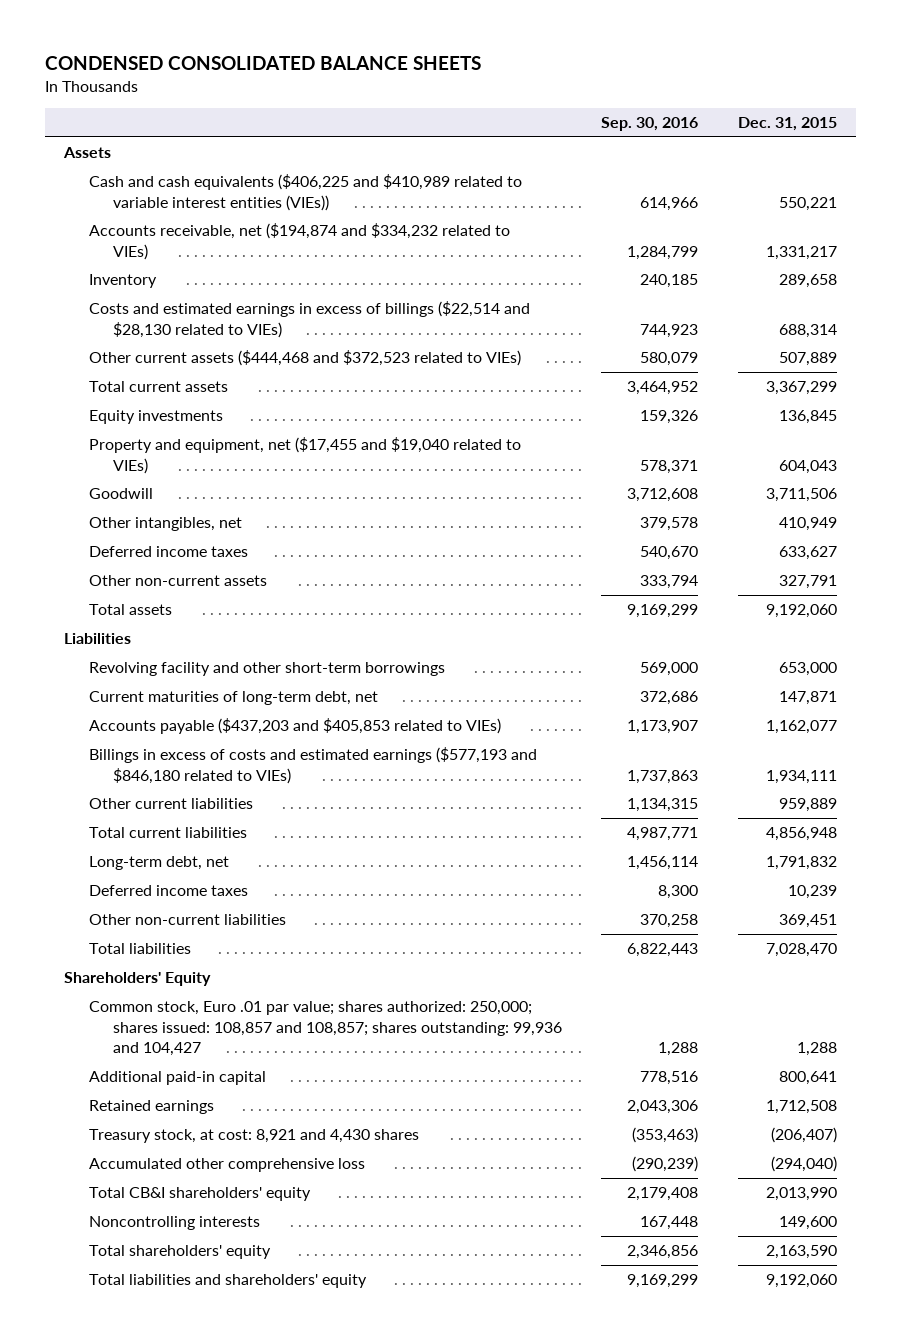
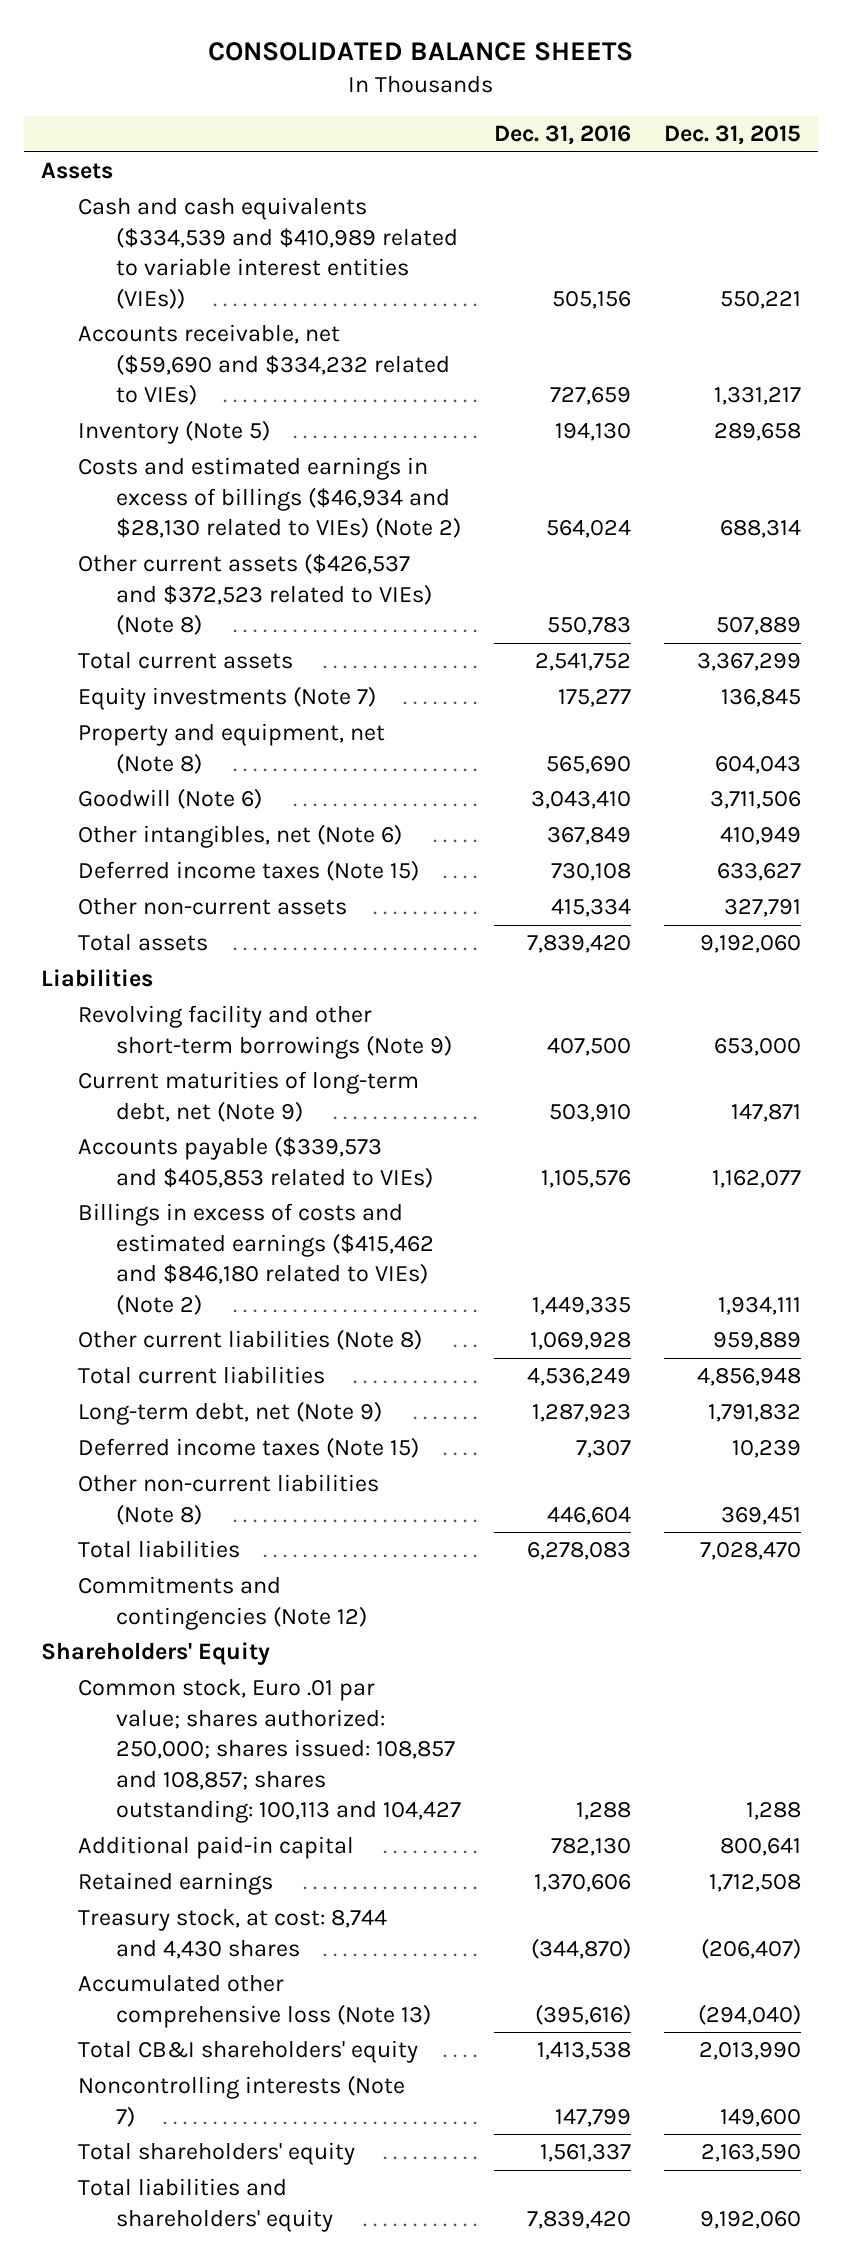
- CONDENSED CONSOLIDATED BALANCE SHEETS
+ CONSOLIDATED BALANCE SHEETS
- | Sep. 30, 2016 | Dec. 31, 2015
+ | Dec. 31, 2016 | Dec. 31, 2015
- Cash and cash equivalents ($406,225 and $410,989 related to variable interest entities (VIEs)) | 614,966 | 550,221
- Accounts receivable, net ($194,874 and $334,232 related to VIEs) | 1,284,799 | 1,331,217
- Inventory | 240,185 | 289,658
- Costs and estimated earnings in excess of billings ($22,514 and $28,130 related to VIEs) | 744,923 | 688,314
- Other current assets ($444,468 and $372,523 related to VIEs) | 580,079 | 507,889
+ Cash and cash equivalents ($334,539 and $410,989 related to variable interest entities (VIEs)) | 505,156 | 550,221
+ Accounts receivable, net ($59,690 and $334,232 related to VIEs) | 727,659 | 1,331,217
+ Inventory (Note 5) | 194,130 | 289,658
+ Costs and estimated earnings in excess of billings ($46,934 and $28,130 related to VIEs) (Note 2) | 564,024 | 688,314
+ Other current assets ($426,537 and $372,523 related to VIEs) (Note 8) | 550,783 | 507,889
- Equity investments | 159,326 | 136,845
- Property and equipment, net ($17,455 and $19,040 related to VIEs) | 578,371 | 604,043
- Goodwill | 3,712,608 | 3,711,506
- Other intangibles, net | 379,578 | 410,949
- Deferred income taxes | 540,670 | 633,627
+ Equity investments (Note 7) | 175,277 | 136,845
+ Property and equipment, net (Note 8) | 565,690 | 604,043
+ Goodwill (Note 6) | 3,043,410 | 3,711,506
+ Other intangibles, net (Note 6) | 367,849 | 410,949
+ Deferred income taxes (Note 15) | 730,108 | 633,627
- Revolving facility and other short-term borrowings | 569,000 | 653,000
- Current maturities of long-term debt, net | 372,686 | 147,871
- Accounts payable ($437,203 and $405,853 related to VIEs) | 1,173,907 | 1,162,077
- Billings in excess of costs and estimated earnings ($577,193 and $846,180 related to VIEs) | 1,737,863 | 1,934,111
- Other current liabilities | 1,134,315 | 959,889
+ Revolving facility and other short-term borrowings (Note 9) | 407,500 | 653,000
+ Current maturities of long-term debt, net (Note 9) | 503,910 | 147,871
+ Accounts payable ($339,573 and $405,853 related to VIEs) | 1,105,576 | 1,162,077
+ Billings in excess of costs and estimated earnings ($415,462 and $846,180 related to VIEs) (Note 2) | 1,449,335 | 1,934,111
+ Other current liabilities (Note 8) | 1,069,928 | 959,889
- Long-term debt, net | 1,456,114 | 1,791,832
- Deferred income taxes | 8,300 | 10,239
- Other non-current liabilities | 370,258 | 369,451
+ Long-term debt, net (Note 9) | 1,287,923 | 1,791,832
+ Deferred income taxes (Note 15) | 7,307 | 10,239
+ Other non-current liabilities (Note 8) | 446,604 | 369,451
+ Commitments and contingencies (Note 12)
- Common stock, Euro .01 par value; shares authorized: 250,000; shares issued: 108,857 and 108,857; shares outstanding: 99,936 and 104,427 | 1,288 | 1,288
+ Common stock, Euro .01 par value; shares authorized: 250,000; shares issued: 108,857 and 108,857; shares outstanding: 100,113 and 104,427 | 1,288 | 1,288
- Treasury stock, at cost: 8,921 and 4,430 shares | (353,463) | (206,407)
- Accumulated other comprehensive loss | (290,239) | (294,040)
+ Treasury stock, at cost: 8,744 and 4,430 shares | (344,870) | (206,407)
+ Accumulated other comprehensive loss (Note 13) | (395,616) | (294,040)
- Noncontrolling interests | 167,448 | 149,600
+ Noncontrolling interests (Note 7) | 147,799 | 149,600

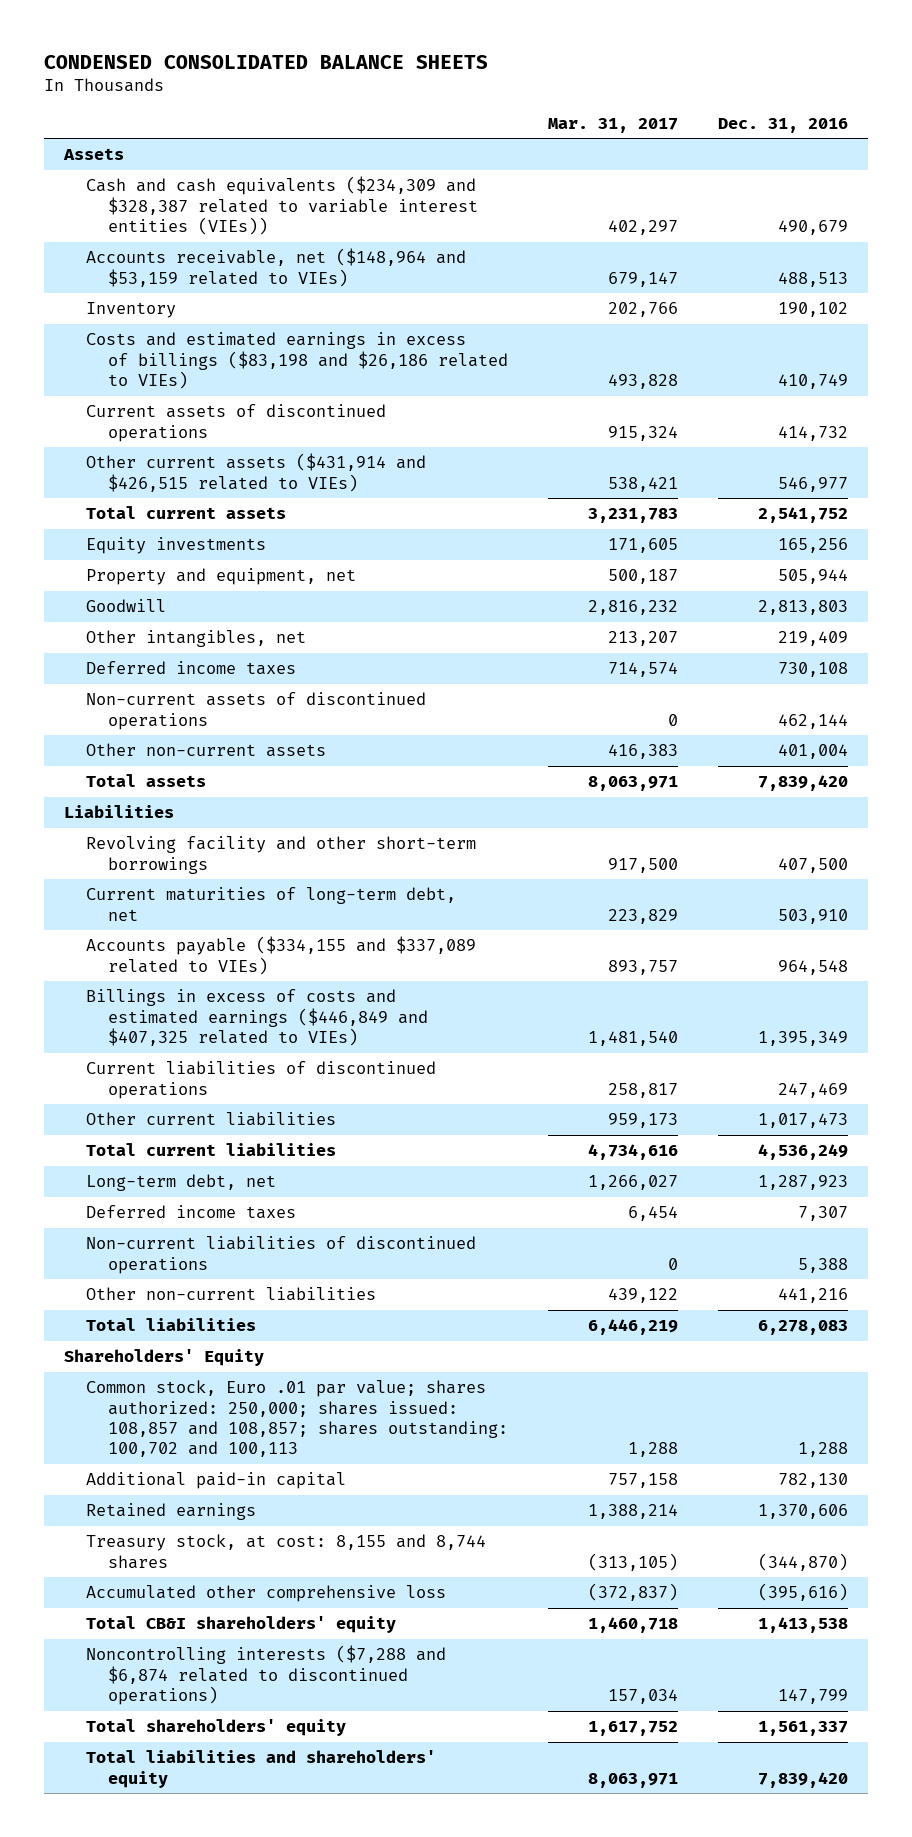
- CONSOLIDATED BALANCE SHEETS
+ CONDENSED CONSOLIDATED BALANCE SHEETS
- | Dec. 31, 2016 | Dec. 31, 2015
+ | Mar. 31, 2017 | Dec. 31, 2016
- Cash and cash equivalents ($334,539 and $410,989 related to variable interest entities (VIEs)) | 505,156 | 550,221
- Accounts receivable, net ($59,690 and $334,232 related to VIEs) | 727,659 | 1,331,217
- Inventory (Note 5) | 194,130 | 289,658
- Costs and estimated earnings in excess of billings ($46,934 and $28,130 related to VIEs) (Note 2) | 564,024 | 688,314
- Other current assets ($426,537 and $372,523 related to VIEs) (Note 8) | 550,783 | 507,889
+ Cash and cash equivalents ($234,309 and $328,387 related to variable interest entities (VIEs)) | 402,297 | 490,679
+ Accounts receivable, net ($148,964 and $53,159 related to VIEs) | 679,147 | 488,513
+ Inventory | 202,766 | 190,102
+ Costs and estimated earnings in excess of billings ($83,198 and $26,186 related to VIEs) | 493,828 | 410,749
+ Current assets of discontinued operations | 915,324 | 414,732
+ Other current assets ($431,914 and $426,515 related to VIEs) | 538,421 | 546,977
- Equity investments (Note 7) | 175,277 | 136,845
- Property and equipment, net (Note 8) | 565,690 | 604,043
- Goodwill (Note 6) | 3,043,410 | 3,711,506
- Other intangibles, net (Note 6) | 367,849 | 410,949
- Deferred income taxes (Note 15) | 730,108 | 633,627
- Other non-current assets | 415,334 | 327,791
+ Equity investments | 171,605 | 165,256
+ Property and equipment, net | 500,187 | 505,944
+ Goodwill | 2,816,232 | 2,813,803
+ Other intangibles, net | 213,207 | 219,409
+ Deferred income taxes | 714,574 | 730,108
+ Non-current assets of discontinued operations | 0 | 462,144
+ Other non-current assets | 416,383 | 401,004
- Revolving facility and other short-term borrowings (Note 9) | 407,500 | 653,000
- Current maturities of long-term debt, net (Note 9) | 503,910 | 147,871
- Accounts payable ($339,573 and $405,853 related to VIEs) | 1,105,576 | 1,162,077
- Billings in excess of costs and estimated earnings ($415,462 and $846,180 related to VIEs) (Note 2) | 1,449,335 | 1,934,111
- Other current liabilities (Note 8) | 1,069,928 | 959,889
+ Revolving facility and other short-term borrowings | 917,500 | 407,500
+ Current maturities of long-term debt, net | 223,829 | 503,910
+ Accounts payable ($334,155 and $337,089 related to VIEs) | 893,757 | 964,548
+ Billings in excess of costs and estimated earnings ($446,849 and $407,325 related to VIEs) | 1,481,540 | 1,395,349
+ Current liabilities of discontinued operations | 258,817 | 247,469
+ Other current liabilities | 959,173 | 1,017,473
- Long-term debt, net (Note 9) | 1,287,923 | 1,791,832
- Deferred income taxes (Note 15) | 7,307 | 10,239
- Other non-current liabilities (Note 8) | 446,604 | 369,451
+ Long-term debt, net | 1,266,027 | 1,287,923
+ Deferred income taxes | 6,454 | 7,307
+ Non-current liabilities of discontinued operations | 0 | 5,388
+ Other non-current liabilities | 439,122 | 441,216
- Commitments and contingencies (Note 12)
- Common stock, Euro .01 par value; shares authorized: 250,000; shares issued: 108,857 and 108,857; shares outstanding: 100,113 and 104,427 | 1,288 | 1,288
+ Common stock, Euro .01 par value; shares authorized: 250,000; shares issued: 108,857 and 108,857; shares outstanding: 100,702 and 100,113 | 1,288 | 1,288
- Treasury stock, at cost: 8,744 and 4,430 shares | (344,870) | (206,407)
- Accumulated other comprehensive loss (Note 13) | (395,616) | (294,040)
+ Treasury stock, at cost: 8,155 and 8,744 shares | (313,105) | (344,870)
+ Accumulated other comprehensive loss | (372,837) | (395,616)
- Noncontrolling interests (Note 7) | 147,799 | 149,600
+ Noncontrolling interests ($7,288 and $6,874 related to discontinued operations) | 157,034 | 147,799

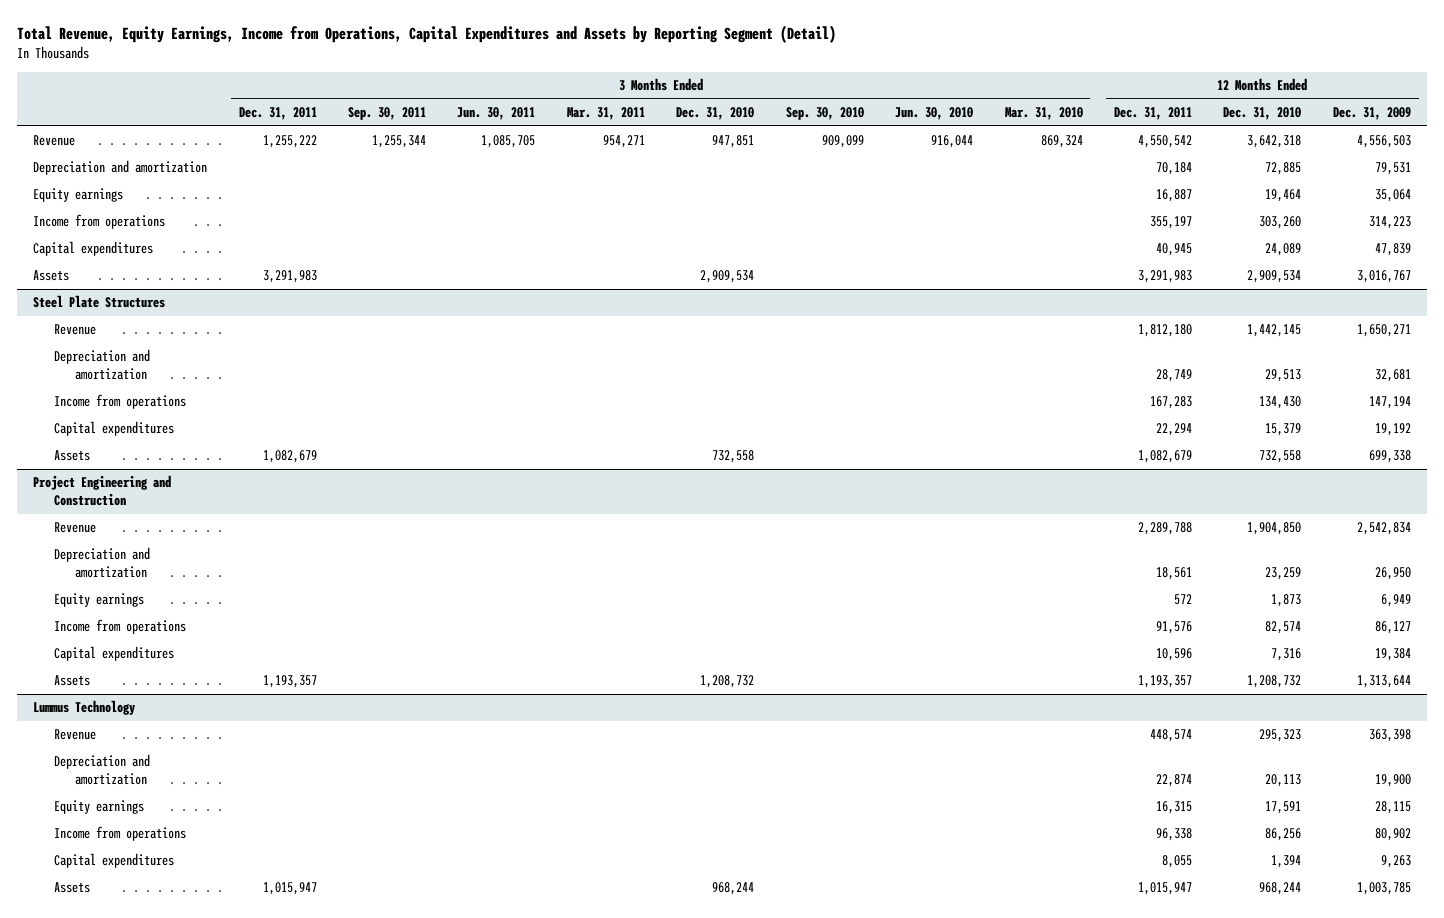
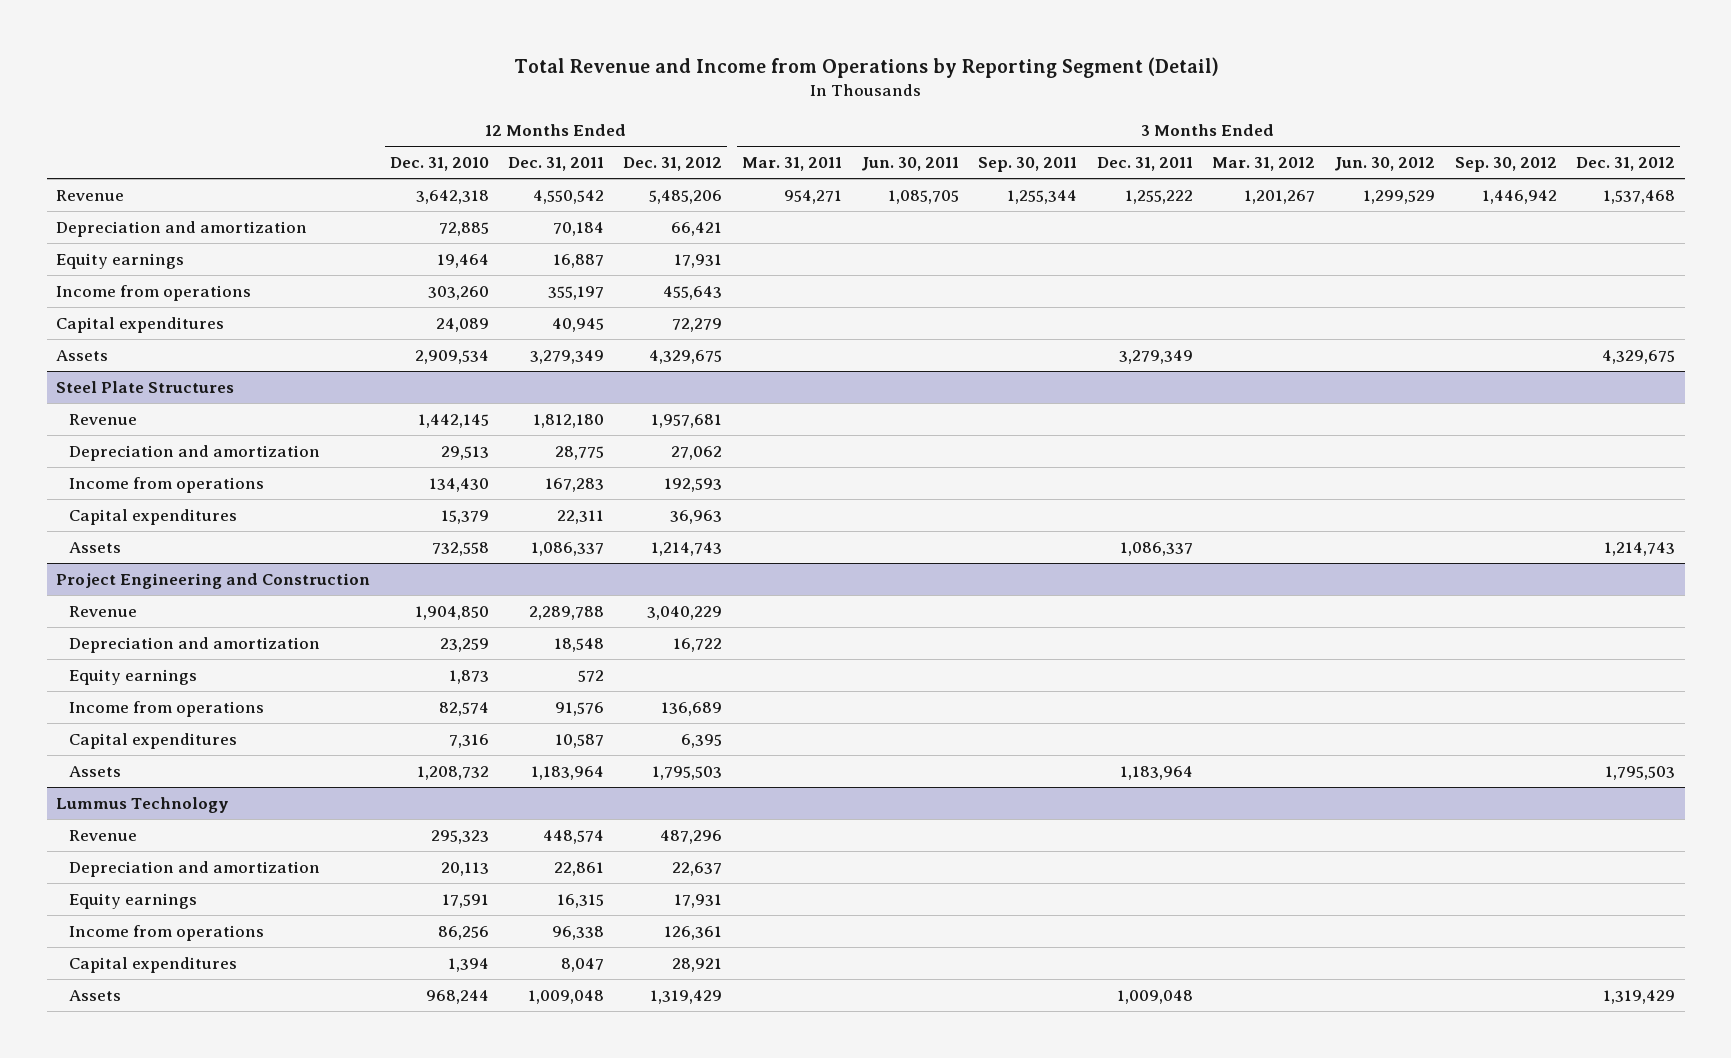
- Total Revenue, Equity Earnings, Income from Operations, Capital Expenditures and Assets by Reporting Segment (Detail)
+ Total Revenue and Income from Operations by Reporting Segment (Detail)
- | 3 Months Ended Dec. 31, 2011 | 3 Months Ended Sep. 30, 2011 | 3 Months Ended Jun. 30, 2011 | 3 Months Ended Mar. 31, 2011 | 3 Months Ended Dec. 31, 2010 | 3 Months Ended Sep. 30, 2010 | 3 Months Ended Jun. 30, 2010 | 3 Months Ended Mar. 31, 2010 | 12 Months Ended Dec. 31, 2011 | 12 Months Ended Dec. 31, 2010 | 12 Months Ended Dec. 31, 2009
+ | 12 Months Ended Dec. 31, 2010 | 12 Months Ended Dec. 31, 2011 | 12 Months Ended Dec. 31, 2012 | 3 Months Ended Mar. 31, 2011 | 3 Months Ended Jun. 30, 2011 | 3 Months Ended Sep. 30, 2011 | 3 Months Ended Dec. 31, 2011 | 3 Months Ended Mar. 31, 2012 | 3 Months Ended Jun. 30, 2012 | 3 Months Ended Sep. 30, 2012 | 3 Months Ended Dec. 31, 2012
- Assets | 3,291,983 | | | | 2,909,534 | | | | 3,291,983 | 2,909,534 | 3,016,767
+ Assets | 2,909,534 | 3,279,349 | 4,329,675 | | | | 3,279,349 | | | | 4,329,675
@ Steel Plate Structures
- Depreciation and amortization | | | | | | | | | 28,749 | 29,513 | 32,681
+ Depreciation and amortization | 29,513 | 28,775 | 27,062 | | | | | | | |
- Capital expenditures | | | | | | | | | 22,294 | 15,379 | 19,192
- Assets | 1,082,679 | | | | 732,558 | | | | 1,082,679 | 732,558 | 699,338
+ Capital expenditures | 15,379 | 22,311 | 36,963 | | | | | | | |
+ Assets | 732,558 | 1,086,337 | 1,214,743 | | | | 1,086,337 | | | | 1,214,743
@ Project Engineering and Construction
- Depreciation and amortization | | | | | | | | | 18,561 | 23,259 | 26,950
+ Depreciation and amortization | 23,259 | 18,548 | 16,722 | | | | | | | |
- Capital expenditures | | | | | | | | | 10,596 | 7,316 | 19,384
- Assets | 1,193,357 | | | | 1,208,732 | | | | 1,193,357 | 1,208,732 | 1,313,644
+ Capital expenditures | 7,316 | 10,587 | 6,395 | | | | | | | |
+ Assets | 1,208,732 | 1,183,964 | 1,795,503 | | | | 1,183,964 | | | | 1,795,503
@ Lummus Technology
- Depreciation and amortization | | | | | | | | | 22,874 | 20,113 | 19,900
+ Depreciation and amortization | 20,113 | 22,861 | 22,637 | | | | | | | |
- Capital expenditures | | | | | | | | | 8,055 | 1,394 | 9,263
- Assets | 1,015,947 | | | | 968,244 | | | | 1,015,947 | 968,244 | 1,003,785
+ Capital expenditures | 1,394 | 8,047 | 28,921 | | | | | | | |
+ Assets | 968,244 | 1,009,048 | 1,319,429 | | | | 1,009,048 | | | | 1,319,429

